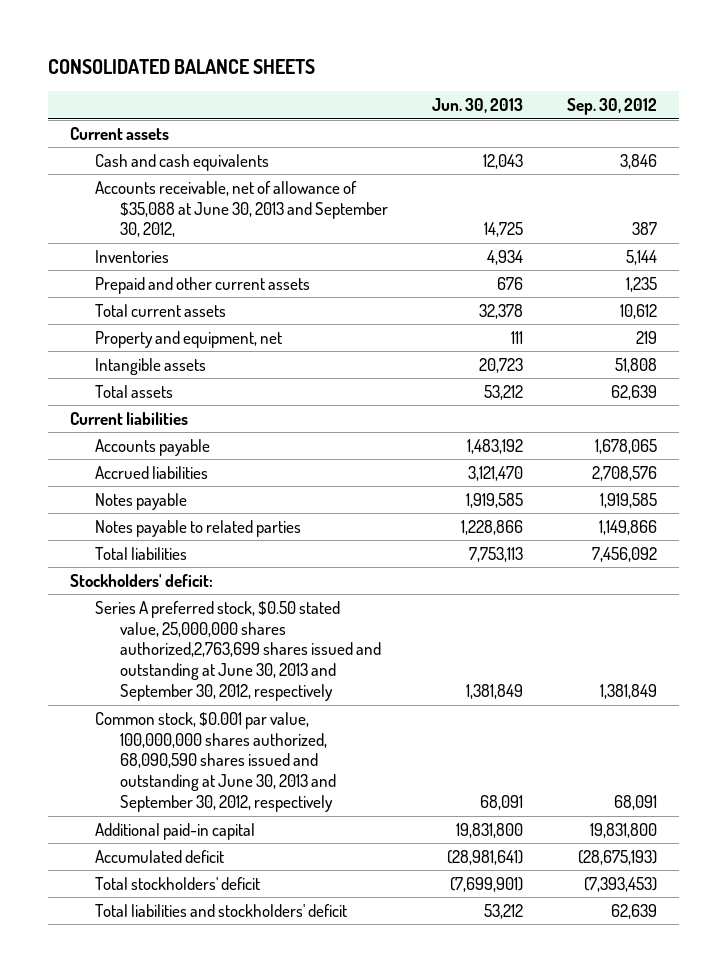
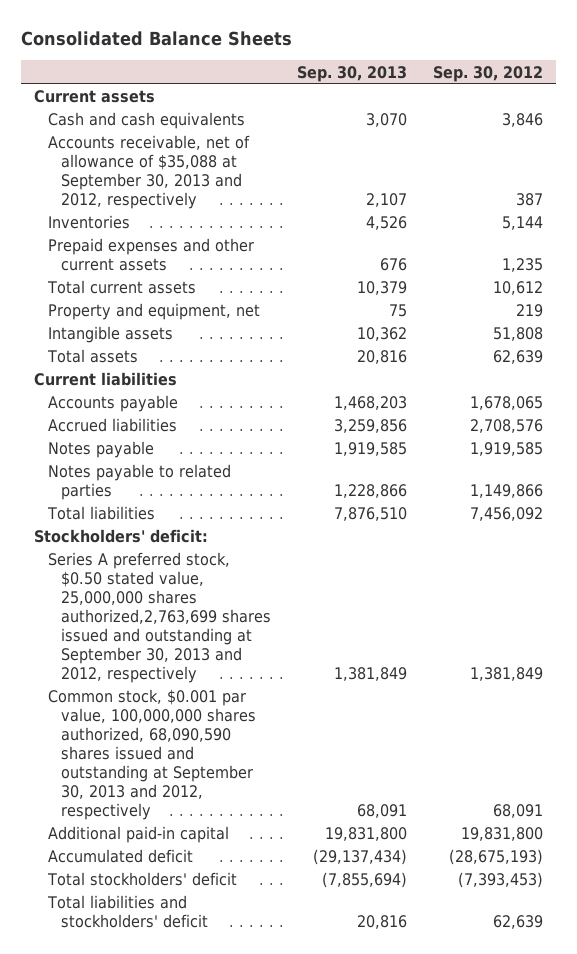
- CONSOLIDATED BALANCE SHEETS
+ Consolidated Balance Sheets
- | Jun. 30, 2013 | Sep. 30, 2012
+ | Sep. 30, 2013 | Sep. 30, 2012
- Accounts receivable, net of allowance of $35,088 at June 30, 2013 and September 30, 2012, | 14,725 | 387
+ Accounts receivable, net of allowance of $35,088 at September 30, 2013 and 2012, respectively | 2,107 | 387
- Prepaid and other current assets | 676 | 1,235
+ Prepaid expenses and other current assets | 676 | 1,235
- Series A preferred stock, $0.50 stated value, 25,000,000 shares authorized,2,763,699 shares issued and outstanding at June 30, 2013 and September 30, 2012, respectively | 1,381,849 | 1,381,849
- Common stock, $0.001 par value, 100,000,000 shares authorized, 68,090,590 shares issued and outstanding at June 30, 2013 and September 30, 2012, respectively | 68,091 | 68,091
+ Series A preferred stock, $0.50 stated value, 25,000,000 shares authorized,2,763,699 shares issued and outstanding at September 30, 2013 and 2012, respectively | 1,381,849 | 1,381,849
+ Common stock, $0.001 par value, 100,000,000 shares authorized, 68,090,590 shares issued and outstanding at September 30, 2013 and 2012, respectively | 68,091 | 68,091

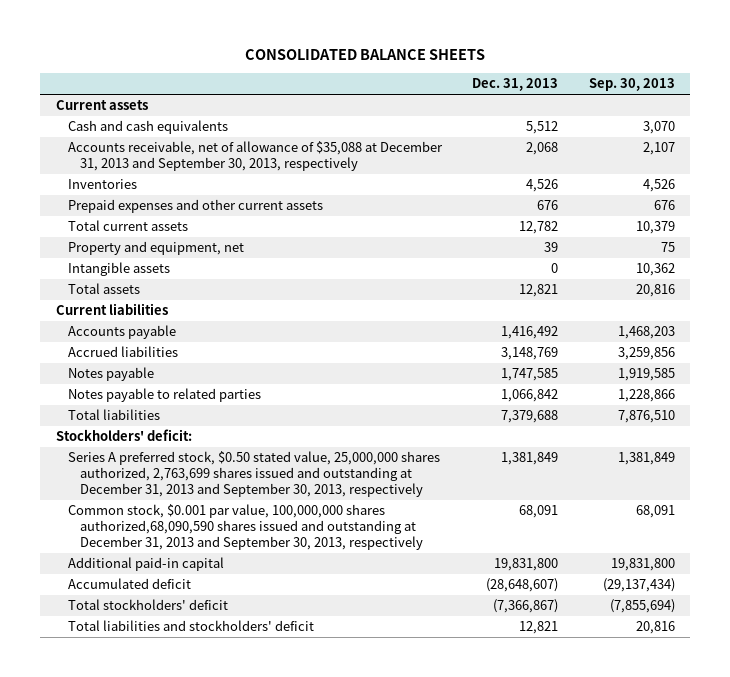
- Consolidated Balance Sheets
+ CONSOLIDATED BALANCE SHEETS
- | Sep. 30, 2013 | Sep. 30, 2012
+ | Dec. 31, 2013 | Sep. 30, 2013
- Accounts receivable, net of allowance of $35,088 at September 30, 2013 and 2012, respectively | 2,107 | 387
+ Accounts receivable, net of allowance of $35,088 at December 31, 2013 and September 30, 2013, respectively | 2,068 | 2,107
- Series A preferred stock, $0.50 stated value, 25,000,000 shares authorized,2,763,699 shares issued and outstanding at September 30, 2013 and 2012, respectively | 1,381,849 | 1,381,849
- Common stock, $0.001 par value, 100,000,000 shares authorized, 68,090,590 shares issued and outstanding at September 30, 2013 and 2012, respectively | 68,091 | 68,091
+ Series A preferred stock, $0.50 stated value, 25,000,000 shares authorized, 2,763,699 shares issued and outstanding at December 31, 2013 and September 30, 2013, respectively | 1,381,849 | 1,381,849
+ Common stock, $0.001 par value, 100,000,000 shares authorized,68,090,590 shares issued and outstanding at December 31, 2013 and September 30, 2013, respectively | 68,091 | 68,091

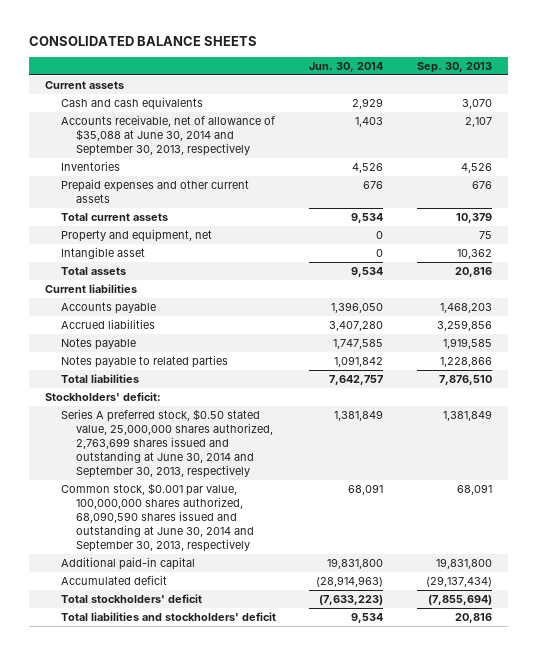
- | Dec. 31, 2013 | Sep. 30, 2013
+ | Jun. 30, 2014 | Sep. 30, 2013
- Accounts receivable, net of allowance of $35,088 at December 31, 2013 and September 30, 2013, respectively | 2,068 | 2,107
+ Accounts receivable, net of allowance of $35,088 at June 30, 2014 and September 30, 2013, respectively | 1,403 | 2,107
- Intangible assets | 0 | 10,362
+ Intangible asset | 0 | 10,362
- Series A preferred stock, $0.50 stated value, 25,000,000 shares authorized, 2,763,699 shares issued and outstanding at December 31, 2013 and September 30, 2013, respectively | 1,381,849 | 1,381,849
- Common stock, $0.001 par value, 100,000,000 shares authorized,68,090,590 shares issued and outstanding at December 31, 2013 and September 30, 2013, respectively | 68,091 | 68,091
+ Series A preferred stock, $0.50 stated value, 25,000,000 shares authorized, 2,763,699 shares issued and outstanding at June 30, 2014 and September 30, 2013, respectively | 1,381,849 | 1,381,849
+ Common stock, $0.001 par value, 100,000,000 shares authorized, 68,090,590 shares issued and outstanding at June 30, 2014 and September 30, 2013, respectively | 68,091 | 68,091

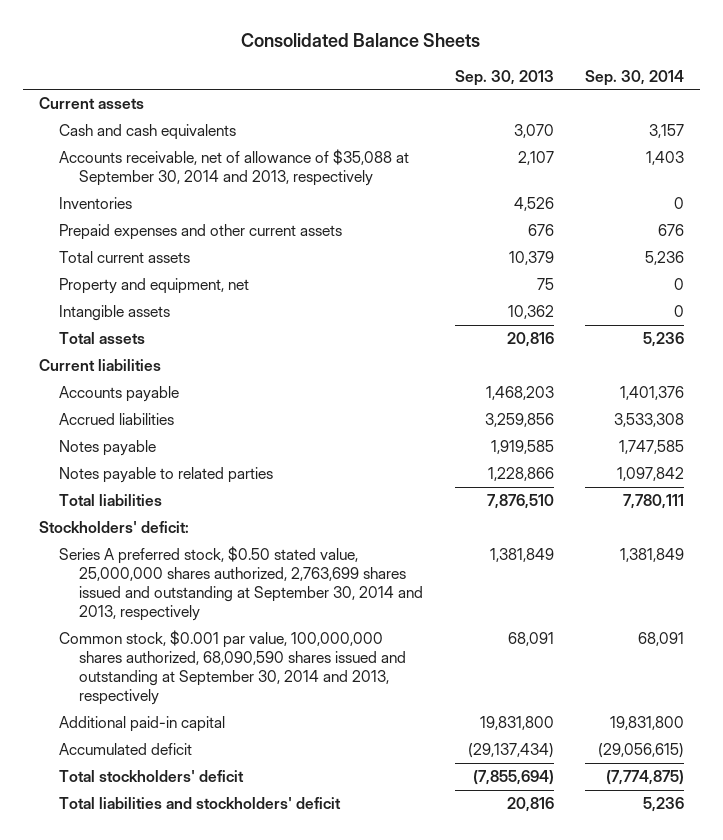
- CONSOLIDATED BALANCE SHEETS
+ Consolidated Balance Sheets
- | Jun. 30, 2014 | Sep. 30, 2013
+ | Sep. 30, 2013 | Sep. 30, 2014
- Accounts receivable, net of allowance of $35,088 at June 30, 2014 and September 30, 2013, respectively | 1,403 | 2,107
+ Accounts receivable, net of allowance of $35,088 at September 30, 2014 and 2013, respectively | 2,107 | 1,403
- Intangible asset | 0 | 10,362
+ Intangible assets | 10,362 | 0
- Series A preferred stock, $0.50 stated value, 25,000,000 shares authorized, 2,763,699 shares issued and outstanding at June 30, 2014 and September 30, 2013, respectively | 1,381,849 | 1,381,849
- Common stock, $0.001 par value, 100,000,000 shares authorized, 68,090,590 shares issued and outstanding at June 30, 2014 and September 30, 2013, respectively | 68,091 | 68,091
+ Series A preferred stock, $0.50 stated value, 25,000,000 shares authorized, 2,763,699 shares issued and outstanding at September 30, 2014 and 2013, respectively | 1,381,849 | 1,381,849
+ Common stock, $0.001 par value, 100,000,000 shares authorized, 68,090,590 shares issued and outstanding at September 30, 2014 and 2013, respectively | 68,091 | 68,091

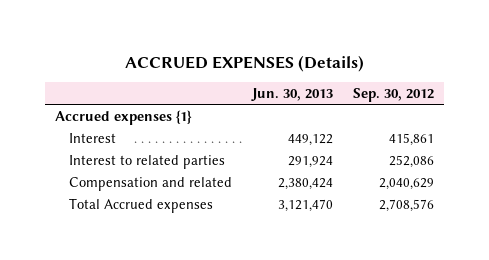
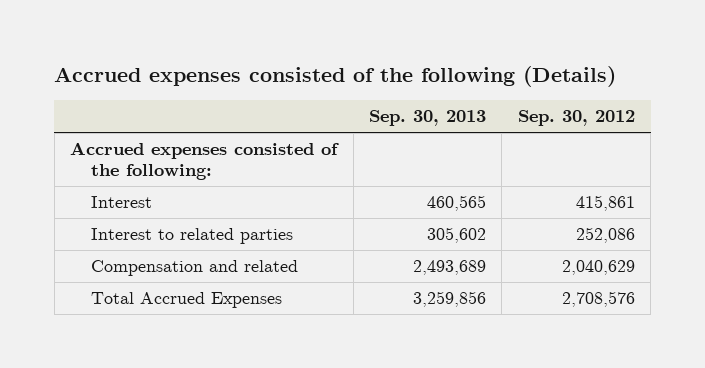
- ACCRUED EXPENSES (Details)
+ Accrued expenses consisted of the following (Details)
- | Jun. 30, 2013 | Sep. 30, 2012
+ | Sep. 30, 2013 | Sep. 30, 2012
- Accrued expenses {1}
+ Accrued expenses consisted of the following:
- Total Accrued expenses | 3,121,470 | 2,708,576
+ Total Accrued Expenses | 3,259,856 | 2,708,576

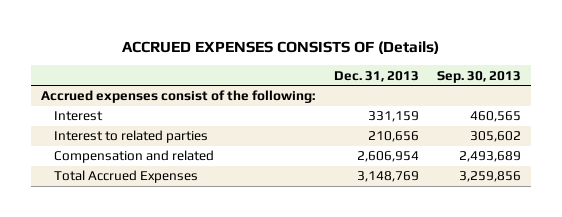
- Accrued expenses consisted of the following (Details)
+ ACCRUED EXPENSES CONSISTS OF (Details)
- | Sep. 30, 2013 | Sep. 30, 2012
+ | Dec. 31, 2013 | Sep. 30, 2013
- Accrued expenses consisted of the following:
+ Accrued expenses consist of the following:

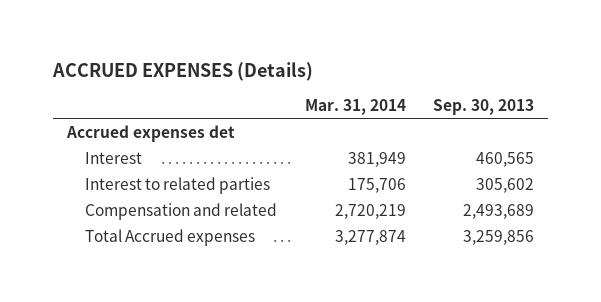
- ACCRUED EXPENSES CONSISTS OF (Details)
+ ACCRUED EXPENSES (Details)
- | Dec. 31, 2013 | Sep. 30, 2013
+ | Mar. 31, 2014 | Sep. 30, 2013
- Accrued expenses consist of the following:
+ Accrued expenses det
- Total Accrued Expenses | 3,148,769 | 3,259,856
+ Total Accrued expenses | 3,277,874 | 3,259,856

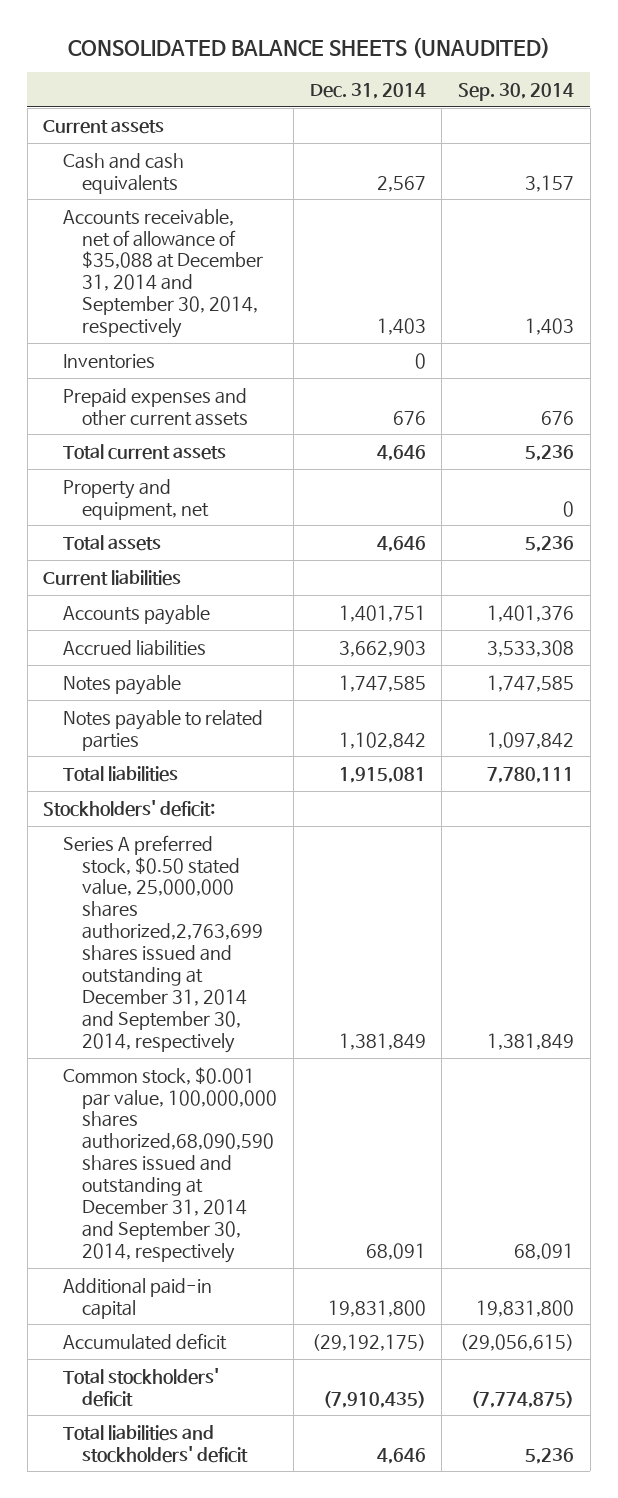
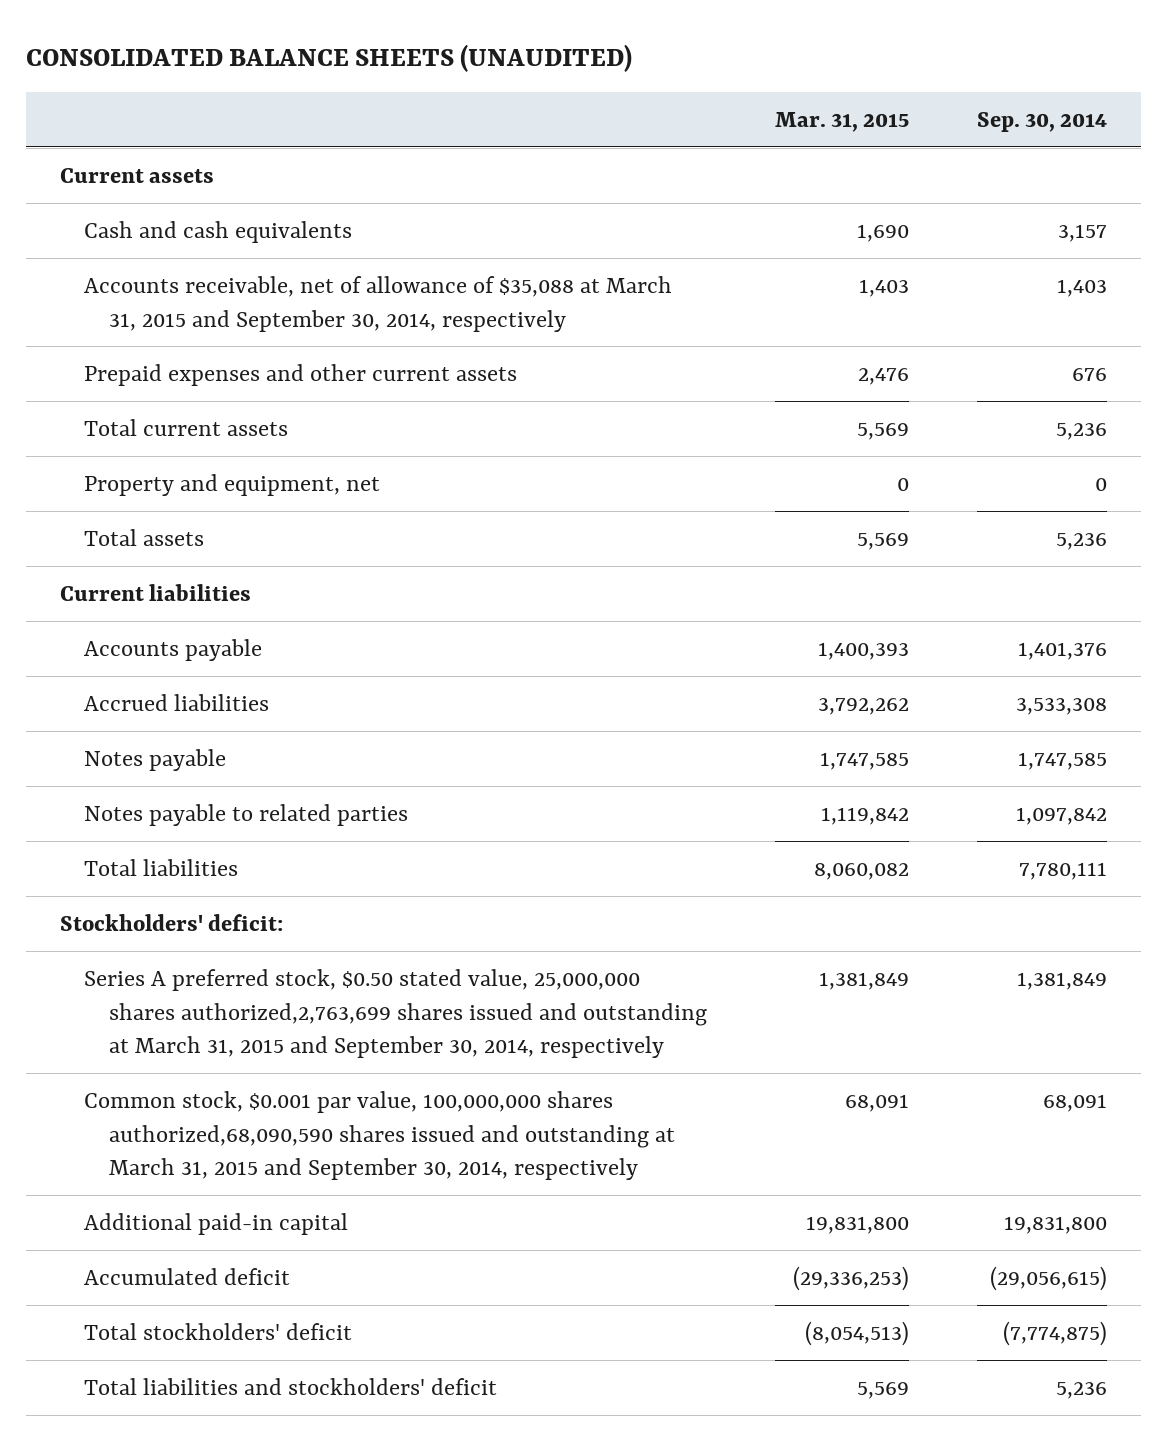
- | Dec. 31, 2014 | Sep. 30, 2014
+ | Mar. 31, 2015 | Sep. 30, 2014
- Accounts receivable, net of allowance of $35,088 at December 31, 2014 and September 30, 2014, respectively | 1,403 | 1,403
- Inventories | 0 |
+ Accounts receivable, net of allowance of $35,088 at March 31, 2015 and September 30, 2014, respectively | 1,403 | 1,403
- Series A preferred stock, $0.50 stated value, 25,000,000 shares authorized,2,763,699 shares issued and outstanding at December 31, 2014 and September 30, 2014, respectively | 1,381,849 | 1,381,849
- Common stock, $0.001 par value, 100,000,000 shares authorized,68,090,590 shares issued and outstanding at December 31, 2014 and September 30, 2014, respectively | 68,091 | 68,091
+ Series A preferred stock, $0.50 stated value, 25,000,000 shares authorized,2,763,699 shares issued and outstanding at March 31, 2015 and September 30, 2014, respectively | 1,381,849 | 1,381,849
+ Common stock, $0.001 par value, 100,000,000 shares authorized,68,090,590 shares issued and outstanding at March 31, 2015 and September 30, 2014, respectively | 68,091 | 68,091

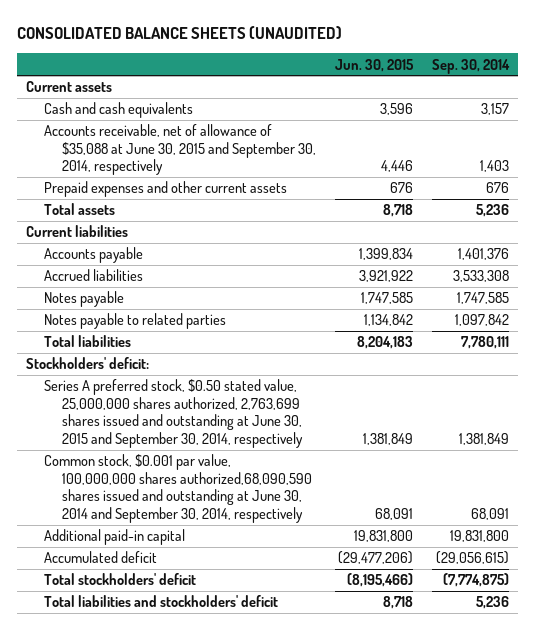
- | Mar. 31, 2015 | Sep. 30, 2014
+ | Jun. 30, 2015 | Sep. 30, 2014
- Accounts receivable, net of allowance of $35,088 at March 31, 2015 and September 30, 2014, respectively | 1,403 | 1,403
+ Accounts receivable, net of allowance of $35,088 at June 30, 2015 and September 30, 2014, respectively | 4,446 | 1,403
- Total current assets | 5,569 | 5,236
- Property and equipment, net | 0 | 0
- Series A preferred stock, $0.50 stated value, 25,000,000 shares authorized,2,763,699 shares issued and outstanding at March 31, 2015 and September 30, 2014, respectively | 1,381,849 | 1,381,849
- Common stock, $0.001 par value, 100,000,000 shares authorized,68,090,590 shares issued and outstanding at March 31, 2015 and September 30, 2014, respectively | 68,091 | 68,091
+ Series A preferred stock, $0.50 stated value, 25,000,000 shares authorized, 2,763,699 shares issued and outstanding at June 30, 2015 and September 30, 2014, respectively | 1,381,849 | 1,381,849
+ Common stock, $0.001 par value, 100,000,000 shares authorized,68,090,590 shares issued and outstanding at June 30, 2014 and September 30, 2014, respectively | 68,091 | 68,091

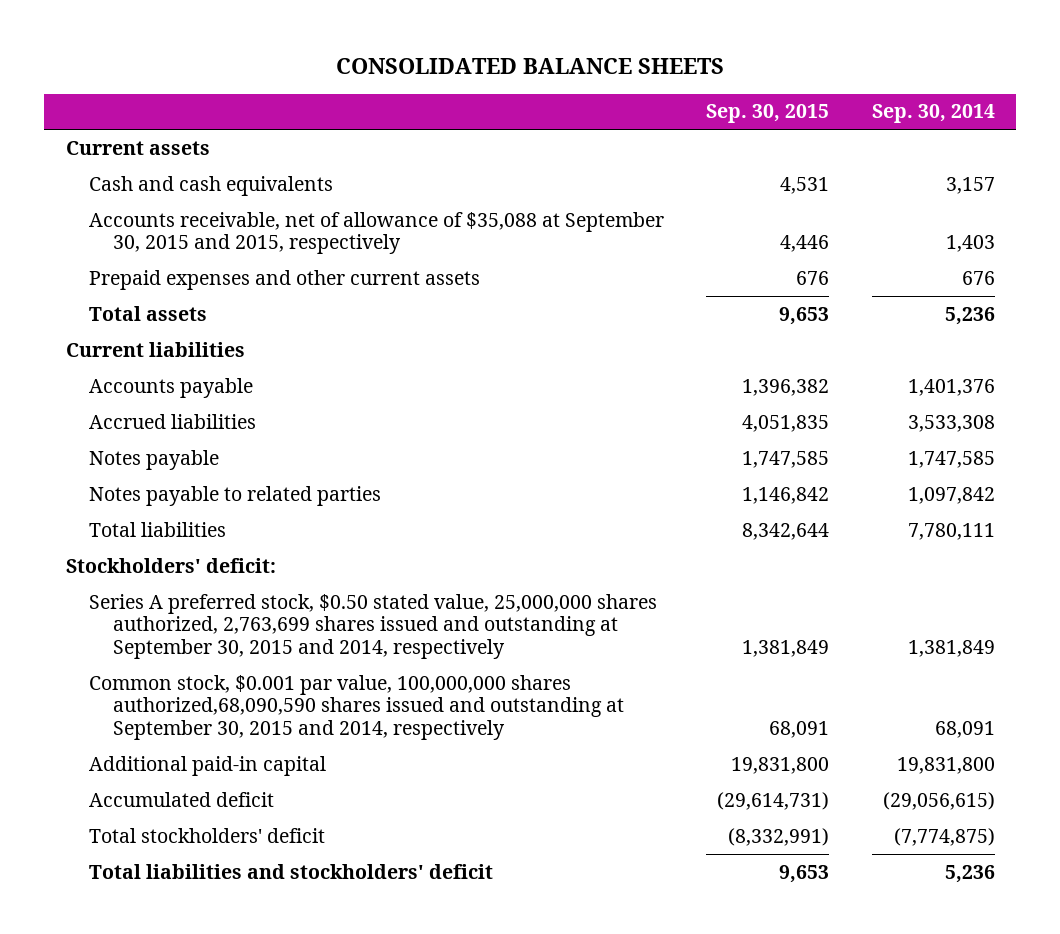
- CONSOLIDATED BALANCE SHEETS (UNAUDITED)
+ CONSOLIDATED BALANCE SHEETS
- | Jun. 30, 2015 | Sep. 30, 2014
+ | Sep. 30, 2015 | Sep. 30, 2014
- Accounts receivable, net of allowance of $35,088 at June 30, 2015 and September 30, 2014, respectively | 4,446 | 1,403
+ Accounts receivable, net of allowance of $35,088 at September 30, 2015 and 2015, respectively | 4,446 | 1,403
- Series A preferred stock, $0.50 stated value, 25,000,000 shares authorized, 2,763,699 shares issued and outstanding at June 30, 2015 and September 30, 2014, respectively | 1,381,849 | 1,381,849
- Common stock, $0.001 par value, 100,000,000 shares authorized,68,090,590 shares issued and outstanding at June 30, 2014 and September 30, 2014, respectively | 68,091 | 68,091
+ Series A preferred stock, $0.50 stated value, 25,000,000 shares authorized, 2,763,699 shares issued and outstanding at September 30, 2015 and 2014, respectively | 1,381,849 | 1,381,849
+ Common stock, $0.001 par value, 100,000,000 shares authorized,68,090,590 shares issued and outstanding at September 30, 2015 and 2014, respectively | 68,091 | 68,091

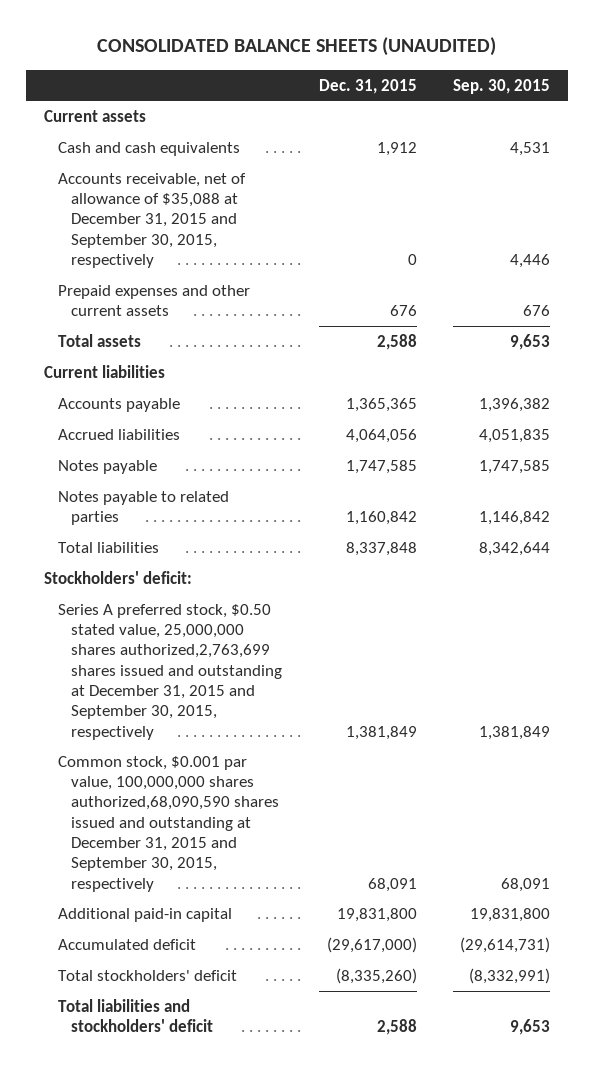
- CONSOLIDATED BALANCE SHEETS
+ CONSOLIDATED BALANCE SHEETS (UNAUDITED)
- | Sep. 30, 2015 | Sep. 30, 2014
+ | Dec. 31, 2015 | Sep. 30, 2015
- Accounts receivable, net of allowance of $35,088 at September 30, 2015 and 2015, respectively | 4,446 | 1,403
+ Accounts receivable, net of allowance of $35,088 at December 31, 2015 and September 30, 2015, respectively | 0 | 4,446
- Series A preferred stock, $0.50 stated value, 25,000,000 shares authorized, 2,763,699 shares issued and outstanding at September 30, 2015 and 2014, respectively | 1,381,849 | 1,381,849
- Common stock, $0.001 par value, 100,000,000 shares authorized,68,090,590 shares issued and outstanding at September 30, 2015 and 2014, respectively | 68,091 | 68,091
+ Series A preferred stock, $0.50 stated value, 25,000,000 shares authorized,2,763,699 shares issued and outstanding at December 31, 2015 and September 30, 2015, respectively | 1,381,849 | 1,381,849
+ Common stock, $0.001 par value, 100,000,000 shares authorized,68,090,590 shares issued and outstanding at December 31, 2015 and September 30, 2015, respectively | 68,091 | 68,091

